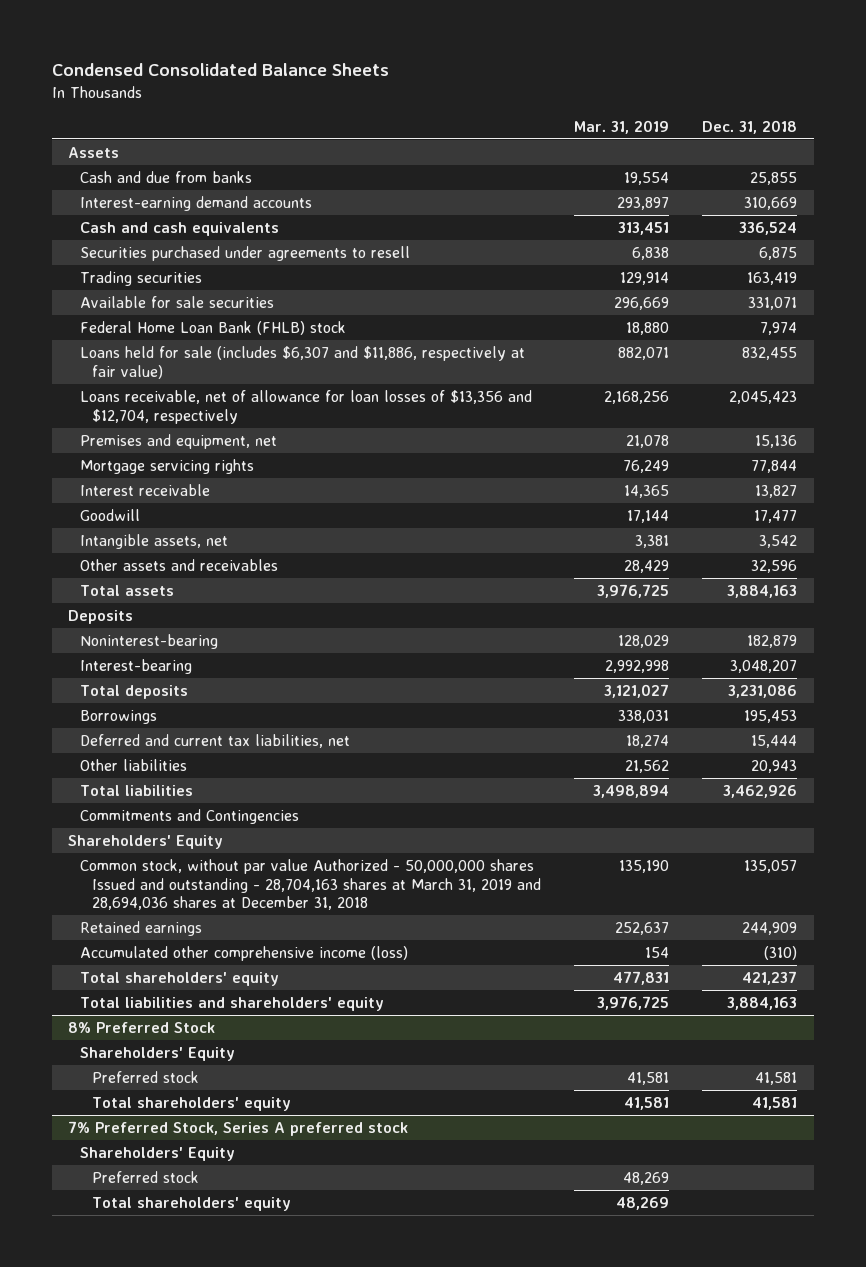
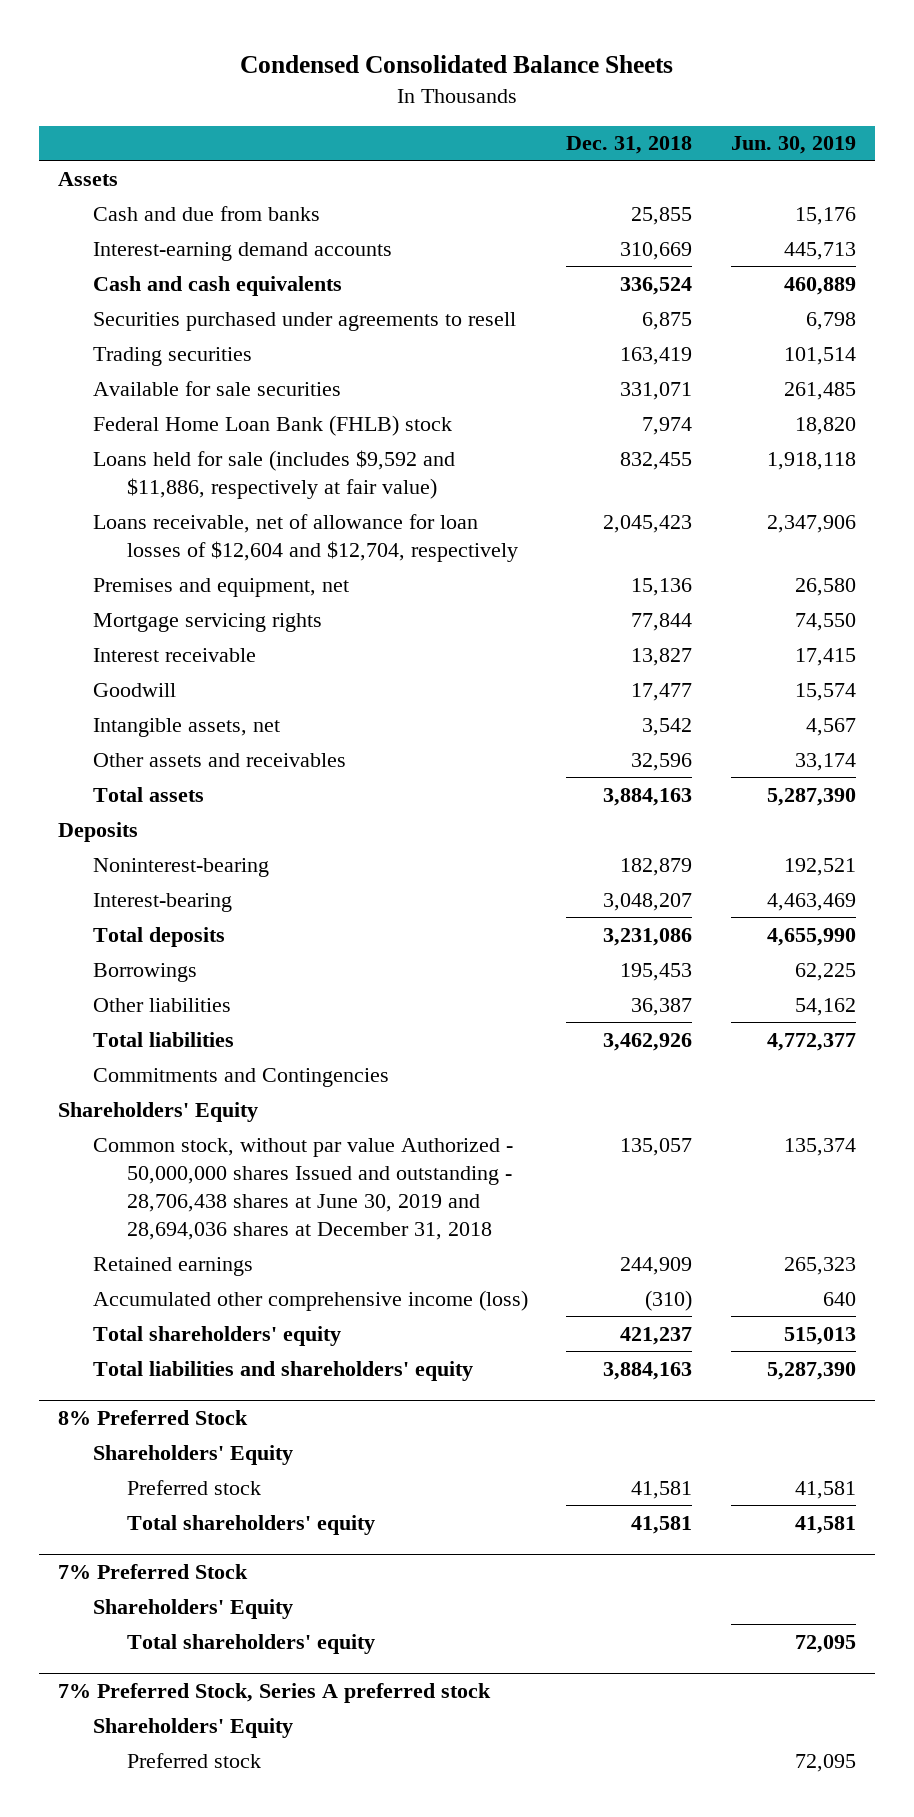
- | Mar. 31, 2019 | Dec. 31, 2018
+ | Dec. 31, 2018 | Jun. 30, 2019
- Loans held for sale (includes $6,307 and $11,886, respectively at fair value) | 882,071 | 832,455
- Loans receivable, net of allowance for loan losses of $13,356 and $12,704, respectively | 2,168,256 | 2,045,423
+ Loans held for sale (includes $9,592 and $11,886, respectively at fair value) | 832,455 | 1,918,118
+ Loans receivable, net of allowance for loan losses of $12,604 and $12,704, respectively | 2,045,423 | 2,347,906
- Deferred and current tax liabilities, net | 18,274 | 15,444
- Other liabilities | 21,562 | 20,943
+ Other liabilities | 36,387 | 54,162
- Common stock, without par value Authorized - 50,000,000 shares Issued and outstanding - 28,704,163 shares at March 31, 2019 and 28,694,036 shares at December 31, 2018 | 135,190 | 135,057
+ Common stock, without par value Authorized - 50,000,000 shares Issued and outstanding - 28,706,438 shares at June 30, 2019 and 28,694,036 shares at December 31, 2018 | 135,057 | 135,374
+ 7% Preferred Stock
+ Shareholders' Equity
+ Total shareholders' equity | | 72,095
@ 7% Preferred Stock, Series A preferred stock
- Total shareholders' equity | 48,269 |

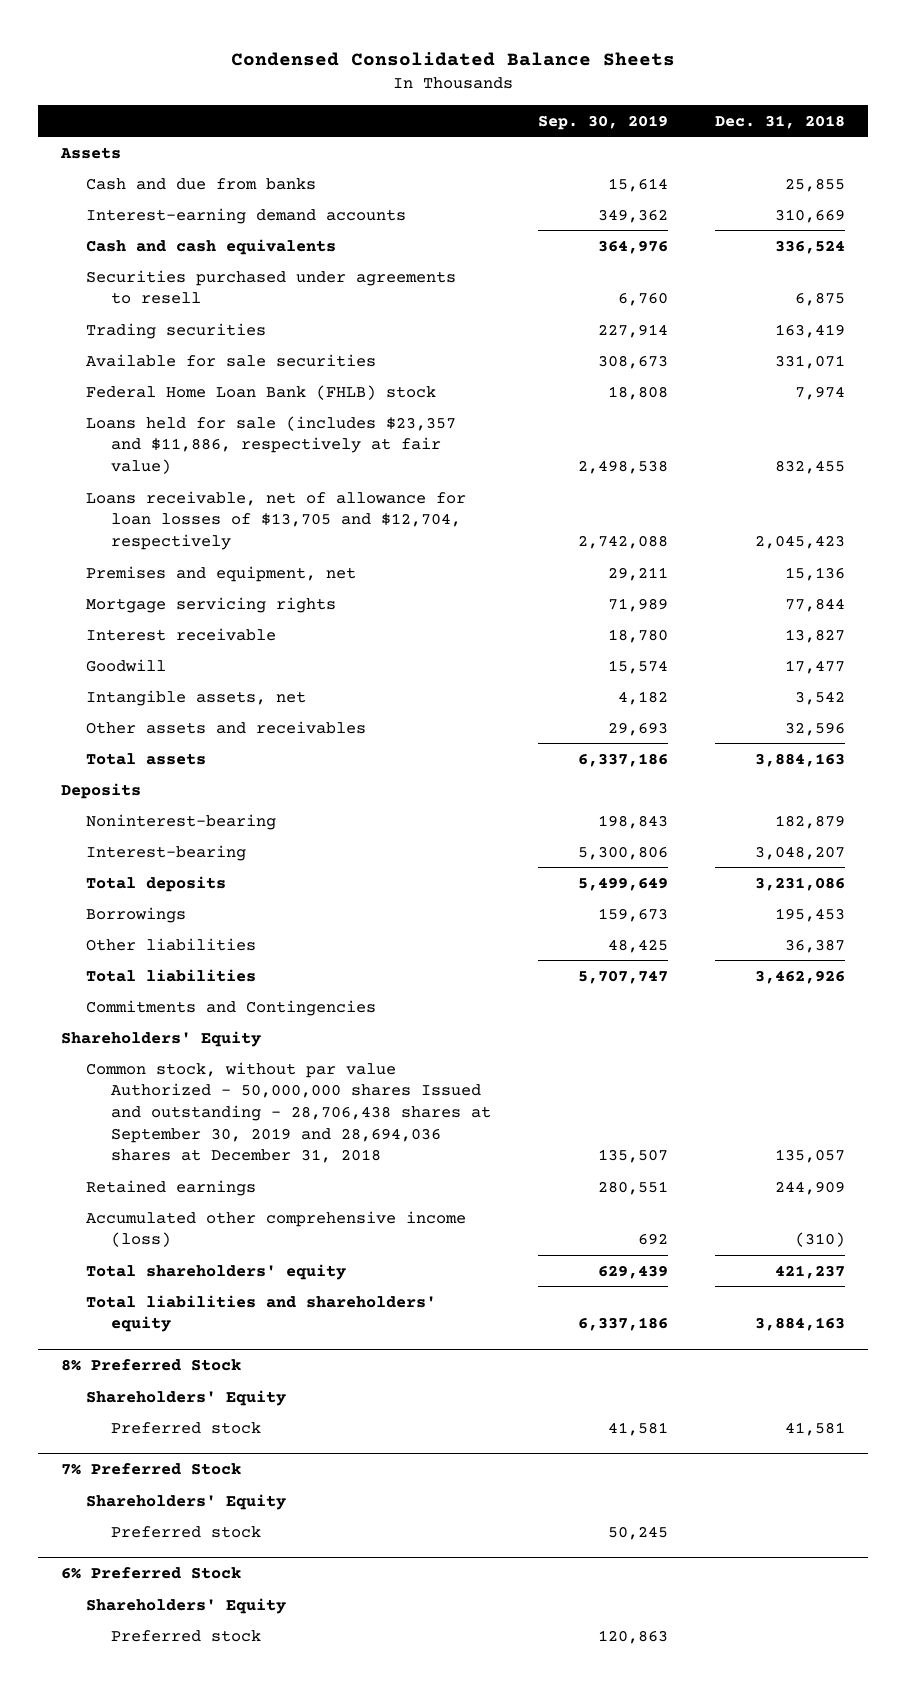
- | Dec. 31, 2018 | Jun. 30, 2019
+ | Sep. 30, 2019 | Dec. 31, 2018
- Loans held for sale (includes $9,592 and $11,886, respectively at fair value) | 832,455 | 1,918,118
- Loans receivable, net of allowance for loan losses of $12,604 and $12,704, respectively | 2,045,423 | 2,347,906
+ Loans held for sale (includes $23,357 and $11,886, respectively at fair value) | 2,498,538 | 832,455
+ Loans receivable, net of allowance for loan losses of $13,705 and $12,704, respectively | 2,742,088 | 2,045,423
- Common stock, without par value Authorized - 50,000,000 shares Issued and outstanding - 28,706,438 shares at June 30, 2019 and 28,694,036 shares at December 31, 2018 | 135,057 | 135,374
+ Common stock, without par value Authorized - 50,000,000 shares Issued and outstanding - 28,706,438 shares at September 30, 2019 and 28,694,036 shares at December 31, 2018 | 135,507 | 135,057
@ 8% Preferred Stock
- Total shareholders' equity | 41,581 | 41,581
@ 7% Preferred Stock
- Total shareholders' equity | | 72,095
- 7% Preferred Stock, Series A preferred stock
@ 7% Preferred Stock
+ Preferred stock | 50,245 |
+ 6% Preferred Stock

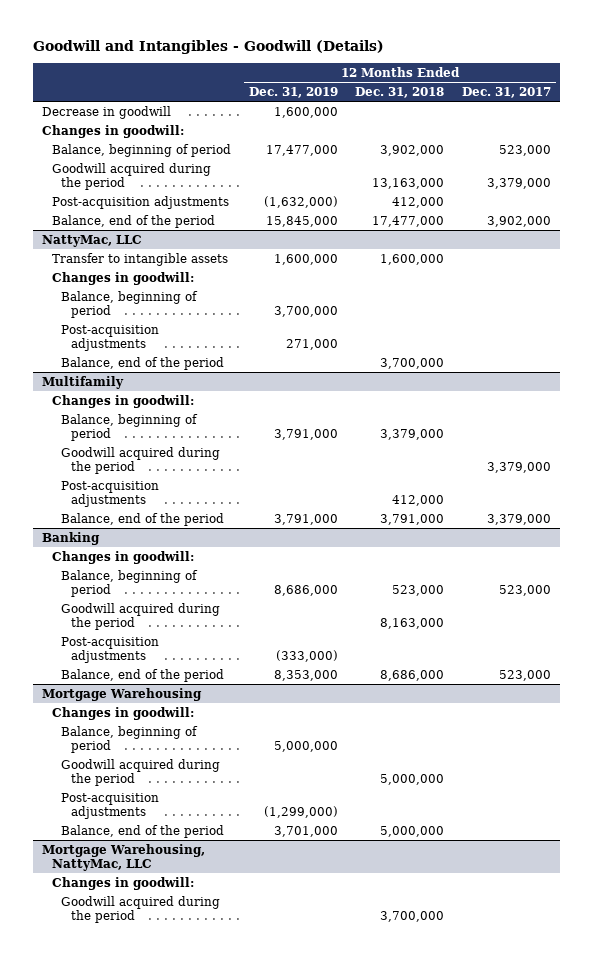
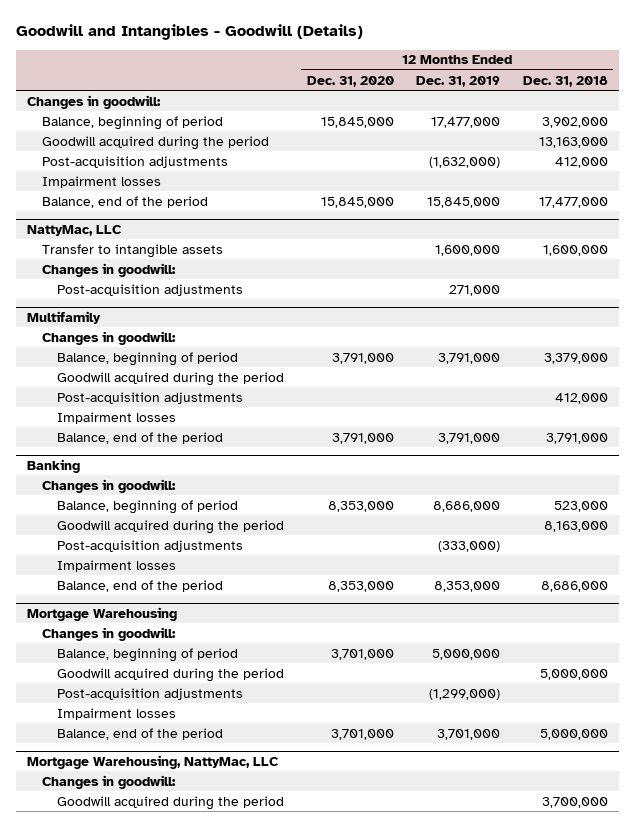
- | 12 Months Ended Dec. 31, 2019 | 12 Months Ended Dec. 31, 2018 | 12 Months Ended Dec. 31, 2017
+ | 12 Months Ended Dec. 31, 2020 | 12 Months Ended Dec. 31, 2019 | 12 Months Ended Dec. 31, 2018
- Decrease in goodwill | 1,600,000 | |
+ Impairment losses
@ NattyMac, LLC
- Balance, beginning of period | 3,700,000 | |
- Balance, end of the period | | 3,700,000 |
@ Multifamily
+ Impairment losses
@ Banking
+ Impairment losses
@ Mortgage Warehousing
+ Impairment losses

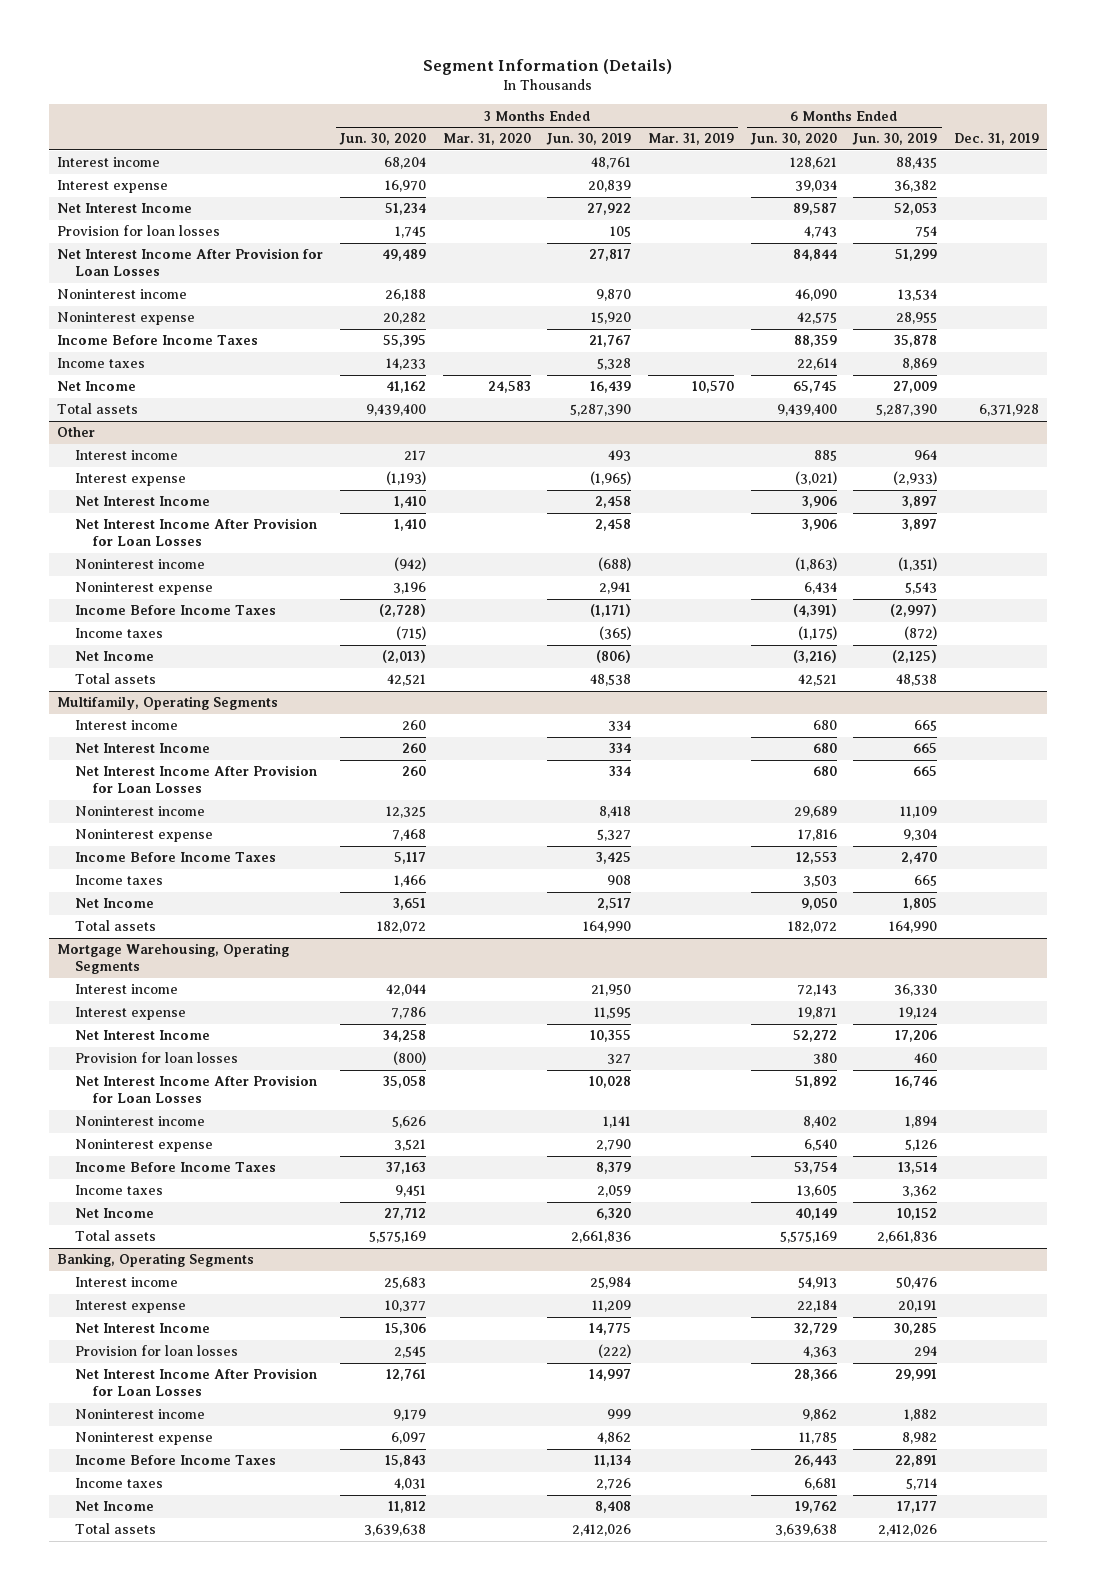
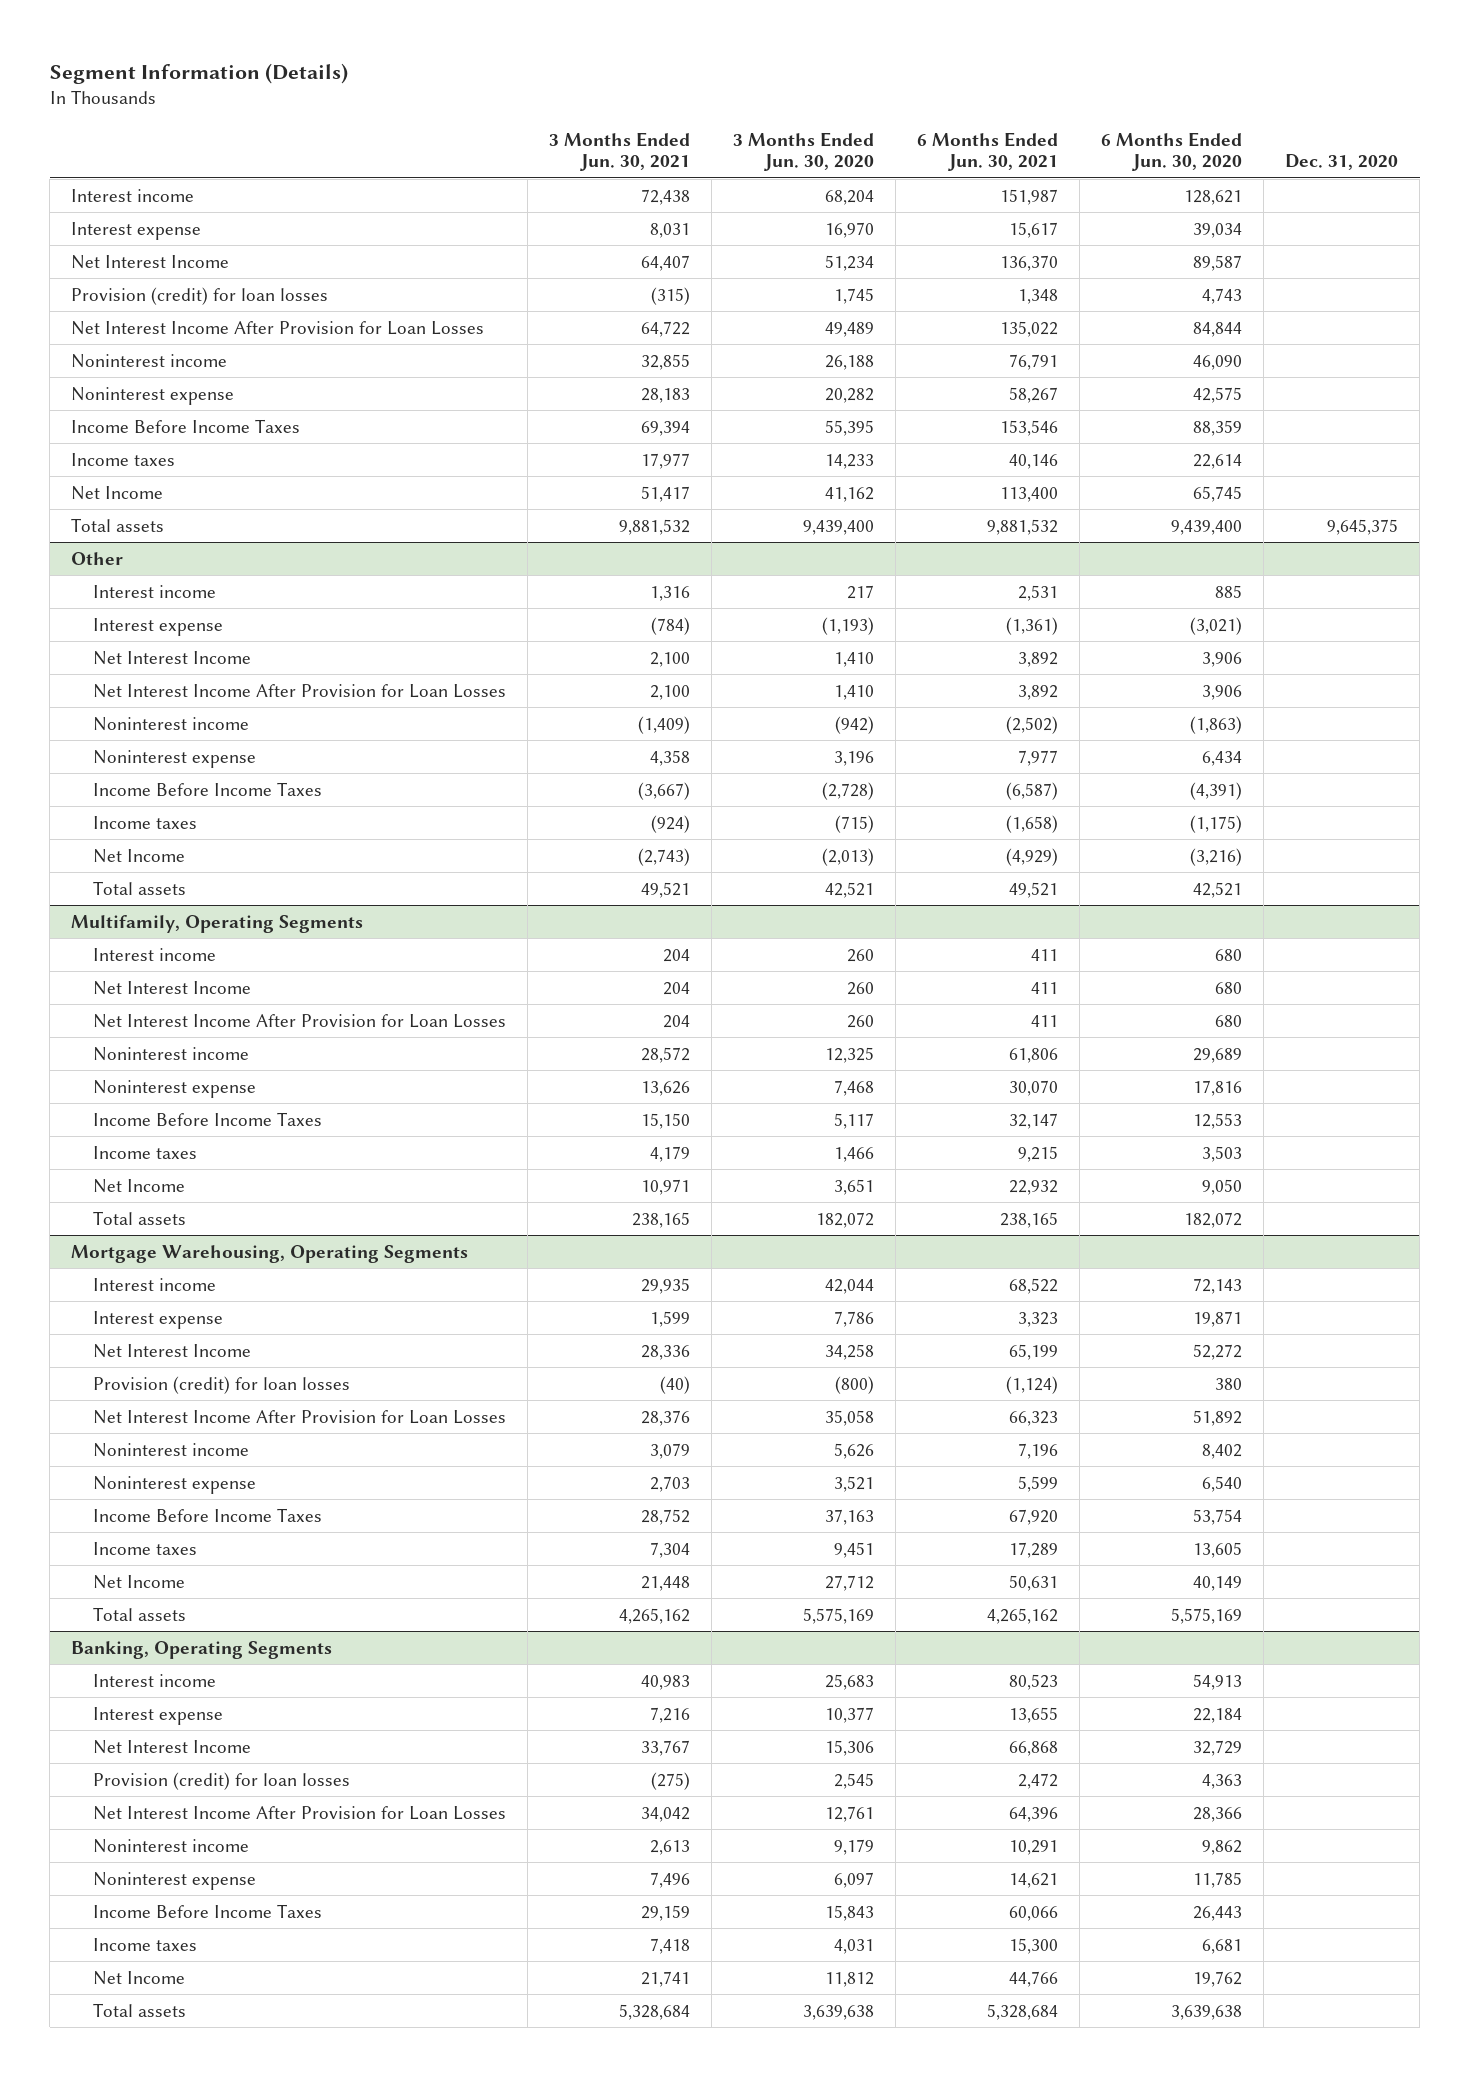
- | 3 Months Ended Jun. 30, 2020 | 3 Months Ended Mar. 31, 2020 | 3 Months Ended Jun. 30, 2019 | 3 Months Ended Mar. 31, 2019 | 6 Months Ended Jun. 30, 2020 | 6 Months Ended Jun. 30, 2019 | Dec. 31, 2019
+ | 3 Months Ended Jun. 30, 2021 | 3 Months Ended Jun. 30, 2020 | 6 Months Ended Jun. 30, 2021 | 6 Months Ended Jun. 30, 2020 | Dec. 31, 2020
- Provision for loan losses | 1,745 | | 105 | | 4,743 | 754 |
+ Provision (credit) for loan losses | (315) | 1,745 | 1,348 | 4,743 |
@ Mortgage Warehousing, Operating Segments
- Provision for loan losses | (800) | | 327 | | 380 | 460 |
+ Provision (credit) for loan losses | (40) | (800) | (1,124) | 380 |
@ Banking, Operating Segments
- Provision for loan losses | 2,545 | | (222) | | 4,363 | 294 |
+ Provision (credit) for loan losses | (275) | 2,545 | 2,472 | 4,363 |

